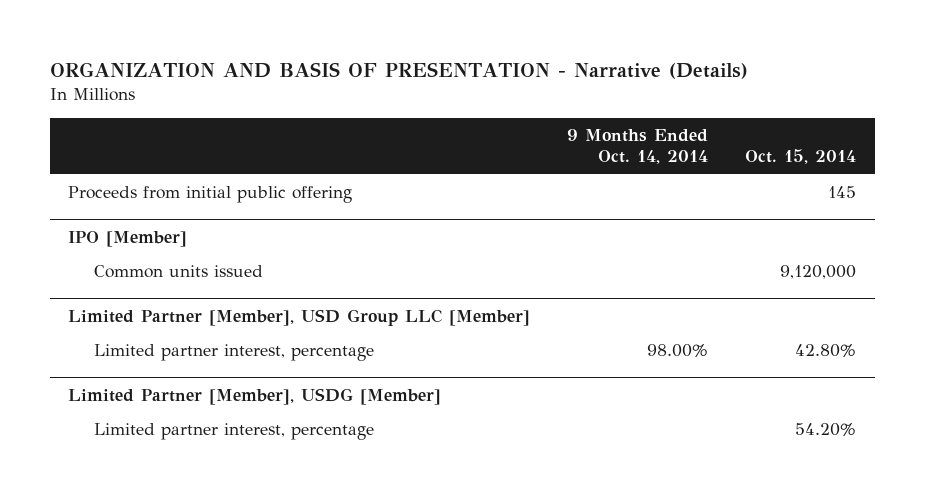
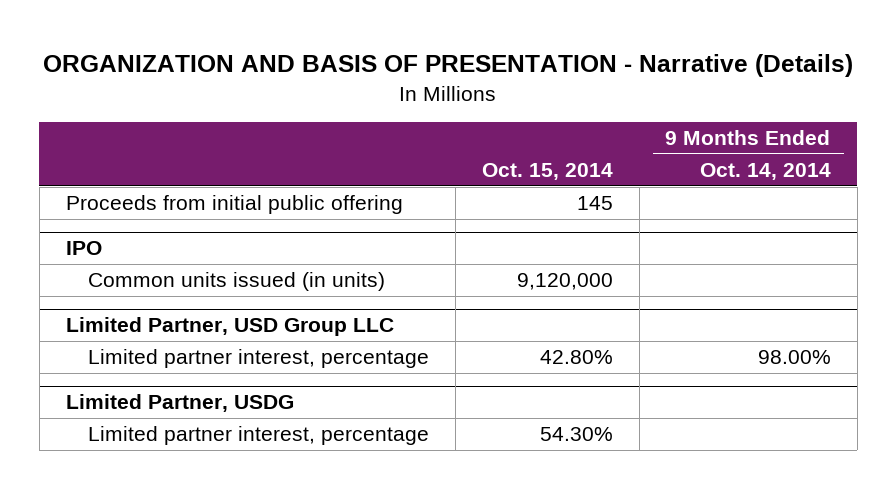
- | 9 Months Ended Oct. 14, 2014 | Oct. 15, 2014
+ | Oct. 15, 2014 | 9 Months Ended Oct. 14, 2014
- IPO [Member]
- Common units issued | | 9,120,000
- Limited Partner [Member], USD Group LLC [Member]
+ IPO
+ Common units issued (in units) | 9,120,000 |
+ Limited Partner, USD Group LLC
- Limited Partner [Member], USDG [Member]
- Limited partner interest, percentage | | 54.20%
+ Limited Partner, USDG
+ Limited partner interest, percentage | 54.30% |

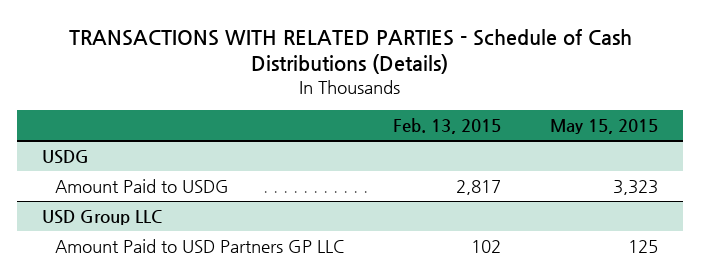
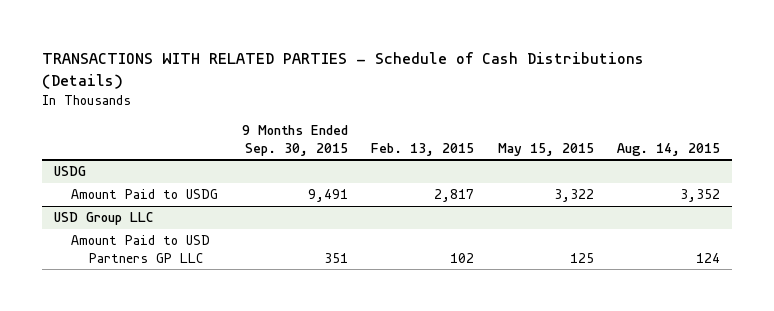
- | Feb. 13, 2015 | May 15, 2015
+ | 9 Months Ended Sep. 30, 2015 | Feb. 13, 2015 | May 15, 2015 | Aug. 14, 2015
@ USDG
- Amount Paid to USDG | 2,817 | 3,323
+ Amount Paid to USDG | 9,491 | 2,817 | 3,322 | 3,352

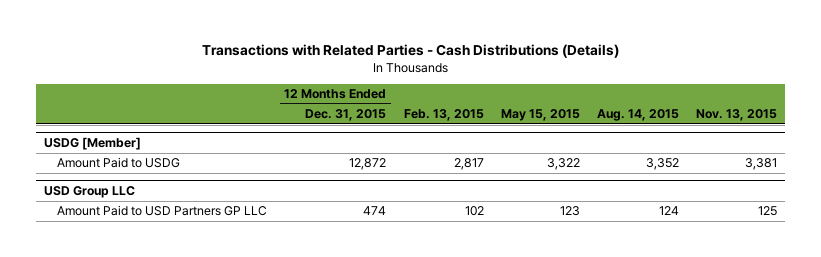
- TRANSACTIONS WITH RELATED PARTIES - Schedule of Cash Distributions (Details)
+ Transactions with Related Parties - Cash Distributions (Details)
- | 9 Months Ended Sep. 30, 2015 | Feb. 13, 2015 | May 15, 2015 | Aug. 14, 2015
+ | 12 Months Ended Dec. 31, 2015 | Feb. 13, 2015 | May 15, 2015 | Aug. 14, 2015 | Nov. 13, 2015
- USDG
+ USDG [Member]
@ USD Group LLC
- Amount Paid to USD Partners GP LLC | 351 | 102 | 125 | 124
+ Amount Paid to USD Partners GP LLC | 474 | 102 | 123 | 124 | 125

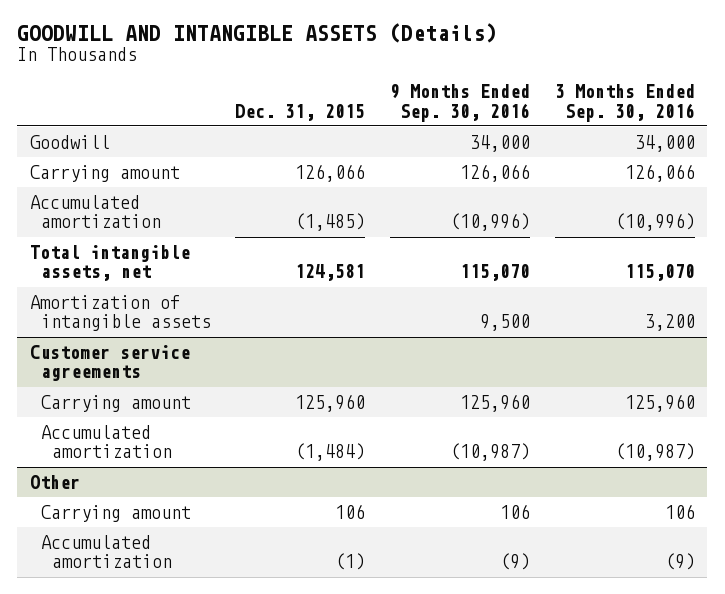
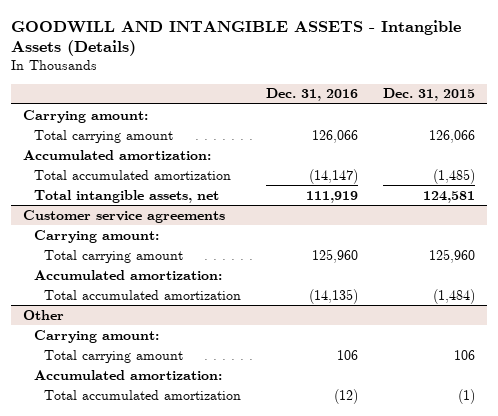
- GOODWILL AND INTANGIBLE ASSETS (Details)
+ GOODWILL AND INTANGIBLE ASSETS - Intangible Assets (Details)
- | Dec. 31, 2015 | 9 Months Ended Sep. 30, 2016 | 3 Months Ended Sep. 30, 2016
+ | Dec. 31, 2016 | Dec. 31, 2015
- Goodwill | | 34,000 | 34,000
- Carrying amount | 126,066 | 126,066 | 126,066
- Accumulated amortization | (1,485) | (10,996) | (10,996)
+ Carrying amount:
+ Total carrying amount | 126,066 | 126,066
+ Accumulated amortization:
+ Total accumulated amortization | (14,147) | (1,485)
- Amortization of intangible assets | | 9,500 | 3,200
@ Customer service agreements
- Carrying amount | 125,960 | 125,960 | 125,960
- Accumulated amortization | (1,484) | (10,987) | (10,987)
+ Carrying amount:
+ Total carrying amount | 125,960 | 125,960
+ Accumulated amortization:
+ Total accumulated amortization | (14,135) | (1,484)
@ Other
- Carrying amount | 106 | 106 | 106
- Accumulated amortization | (1) | (9) | (9)
+ Carrying amount:
+ Total carrying amount | 106 | 106
+ Accumulated amortization:
+ Total accumulated amortization | (12) | (1)

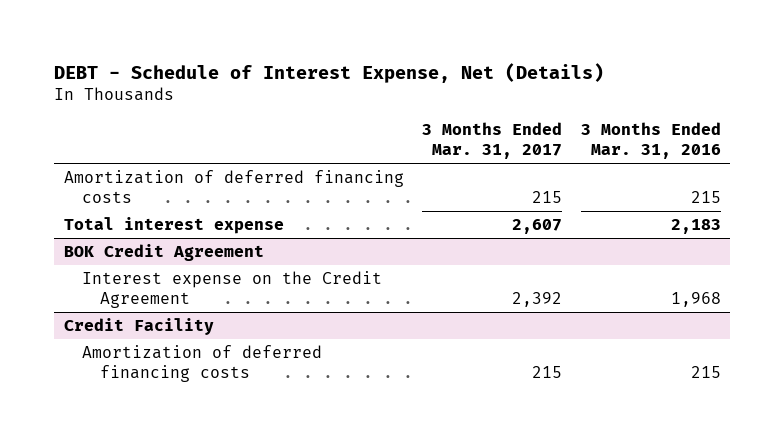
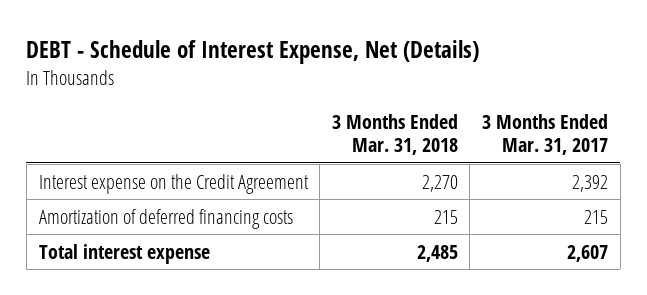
- | 3 Months Ended Mar. 31, 2017 | 3 Months Ended Mar. 31, 2016
+ | 3 Months Ended Mar. 31, 2018 | 3 Months Ended Mar. 31, 2017
- Amortization of deferred financing costs | 215 | 215
- BOK Credit Agreement
- Credit Facility
moved down: Total interest expense | 2,485 | 2,607

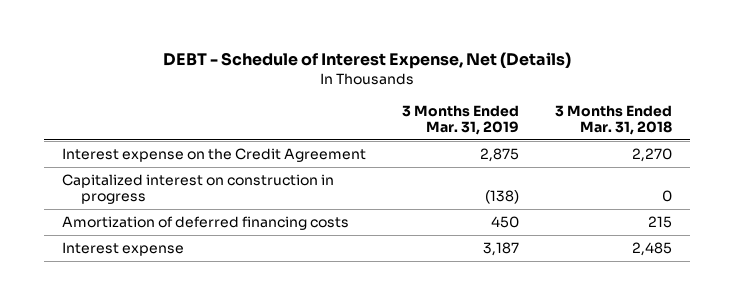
- | 3 Months Ended Mar. 31, 2018 | 3 Months Ended Mar. 31, 2017
+ | 3 Months Ended Mar. 31, 2019 | 3 Months Ended Mar. 31, 2018
+ Capitalized interest on construction in progress | (138) | 0
- Total interest expense | 2,485 | 2,607
+ Interest expense | 3,187 | 2,485

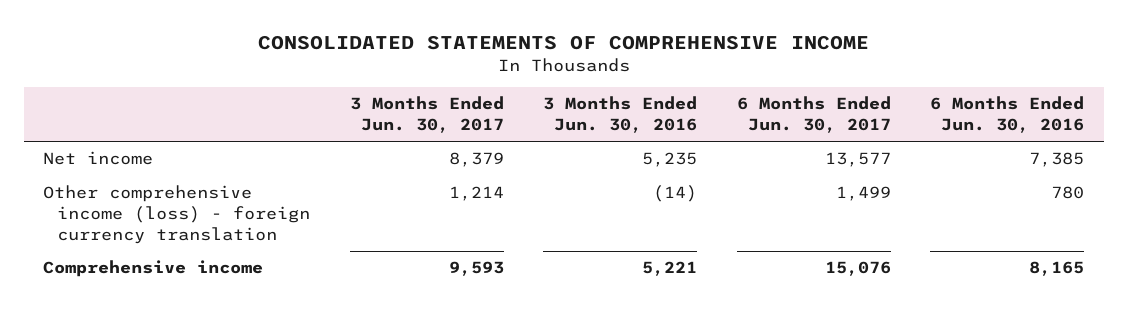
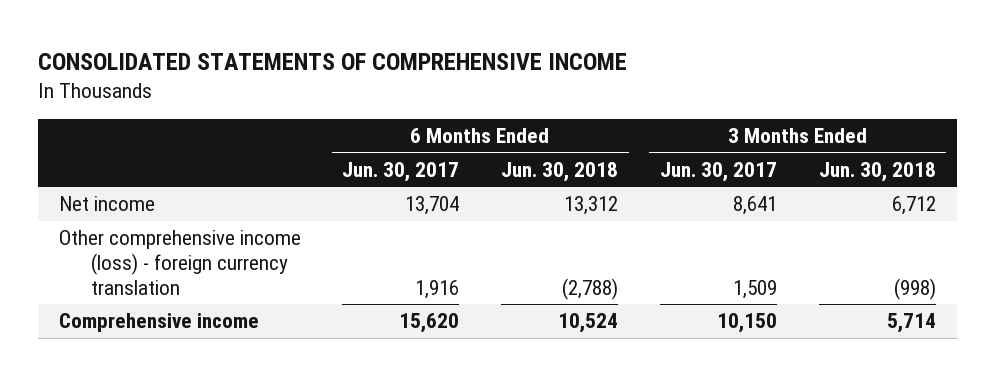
- | 3 Months Ended Jun. 30, 2017 | 3 Months Ended Jun. 30, 2016 | 6 Months Ended Jun. 30, 2017 | 6 Months Ended Jun. 30, 2016
+ | 6 Months Ended Jun. 30, 2017 | 6 Months Ended Jun. 30, 2018 | 3 Months Ended Jun. 30, 2017 | 3 Months Ended Jun. 30, 2018
- Net income | 8,379 | 5,235 | 13,577 | 7,385
- Other comprehensive income (loss) - foreign currency translation | 1,214 | (14) | 1,499 | 780
- Comprehensive income | 9,593 | 5,221 | 15,076 | 8,165
+ Net income | 13,704 | 13,312 | 8,641 | 6,712
+ Other comprehensive income (loss) - foreign currency translation | 1,916 | (2,788) | 1,509 | (998)
+ Comprehensive income | 15,620 | 10,524 | 10,150 | 5,714

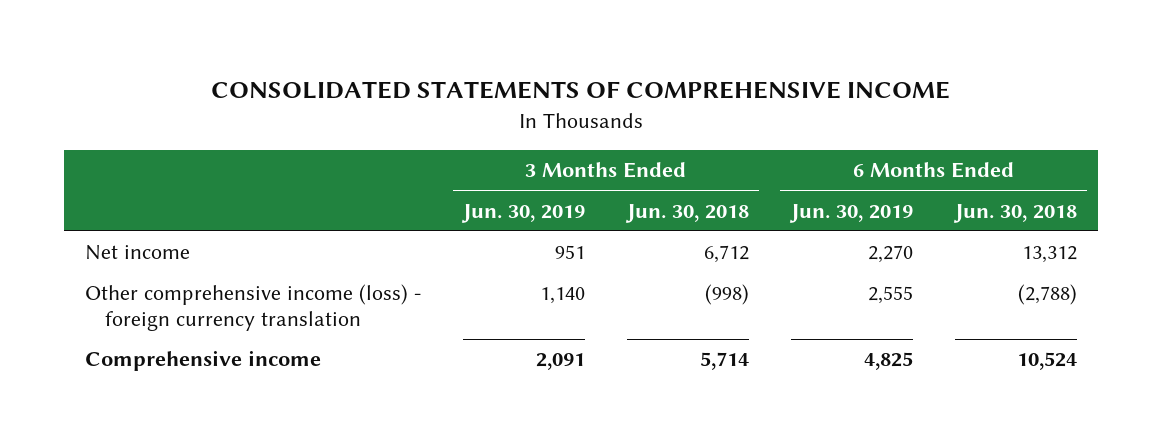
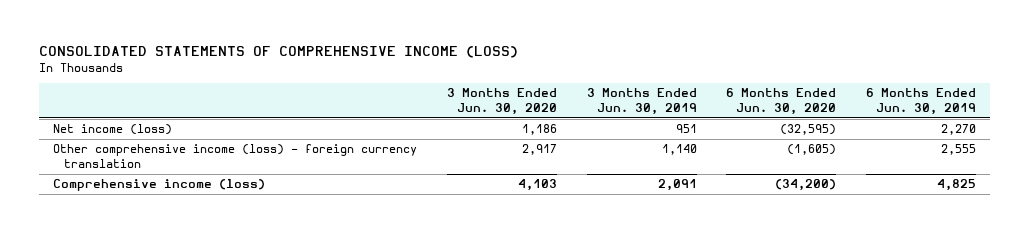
- CONSOLIDATED STATEMENTS OF COMPREHENSIVE INCOME
+ CONSOLIDATED STATEMENTS OF COMPREHENSIVE INCOME (LOSS)
- | 3 Months Ended Jun. 30, 2019 | 3 Months Ended Jun. 30, 2018 | 6 Months Ended Jun. 30, 2019 | 6 Months Ended Jun. 30, 2018
+ | 3 Months Ended Jun. 30, 2020 | 3 Months Ended Jun. 30, 2019 | 6 Months Ended Jun. 30, 2020 | 6 Months Ended Jun. 30, 2019
- Net income | 951 | 6,712 | 2,270 | 13,312
+ Net income (loss) | 1,186 | 951 | (32,595) | 2,270
- Comprehensive income | 2,091 | 5,714 | 4,825 | 10,524
+ Comprehensive income (loss) | 4,103 | 2,091 | (34,200) | 4,825

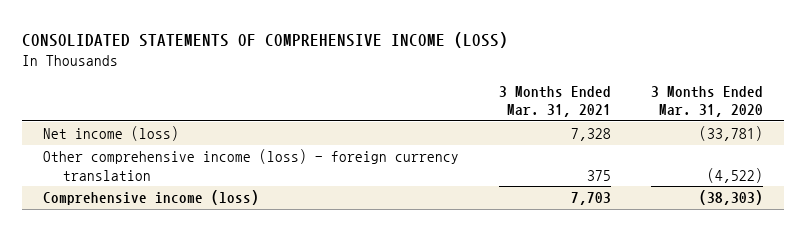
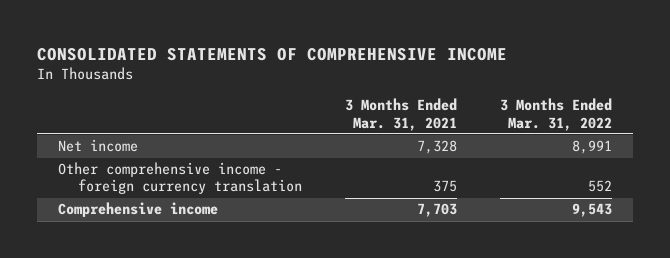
- CONSOLIDATED STATEMENTS OF COMPREHENSIVE INCOME (LOSS)
+ CONSOLIDATED STATEMENTS OF COMPREHENSIVE INCOME
- | 3 Months Ended Mar. 31, 2021 | 3 Months Ended Mar. 31, 2020
+ | 3 Months Ended Mar. 31, 2021 | 3 Months Ended Mar. 31, 2022
- Net income (loss) | 7,328 | (33,781)
- Other comprehensive income (loss) - foreign currency translation | 375 | (4,522)
- Comprehensive income (loss) | 7,703 | (38,303)
+ Net income | 7,328 | 8,991
+ Other comprehensive income - foreign currency translation | 375 | 552
+ Comprehensive income | 7,703 | 9,543

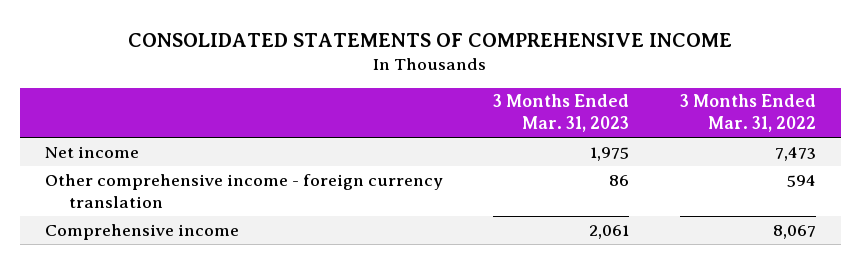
- | 3 Months Ended Mar. 31, 2021 | 3 Months Ended Mar. 31, 2022
+ | 3 Months Ended Mar. 31, 2023 | 3 Months Ended Mar. 31, 2022
- Net income | 7,328 | 8,991
- Other comprehensive income - foreign currency translation | 375 | 552
- Comprehensive income | 7,703 | 9,543
+ Net income | 1,975 | 7,473
+ Other comprehensive income - foreign currency translation | 86 | 594
+ Comprehensive income | 2,061 | 8,067

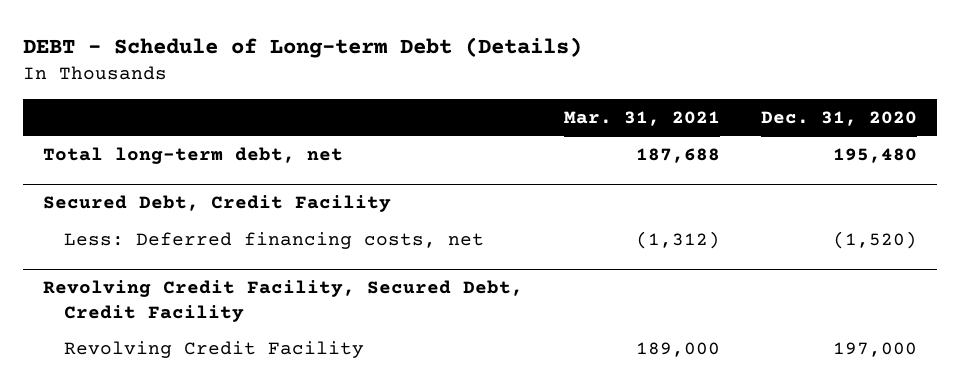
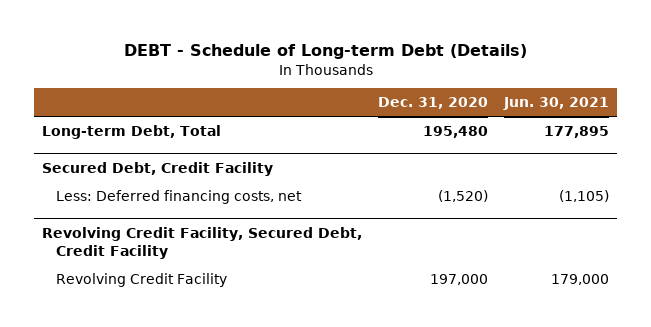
- | Mar. 31, 2021 | Dec. 31, 2020
+ | Dec. 31, 2020 | Jun. 30, 2021
- Total long-term debt, net | 187,688 | 195,480
+ Long-term Debt, Total | 195,480 | 177,895

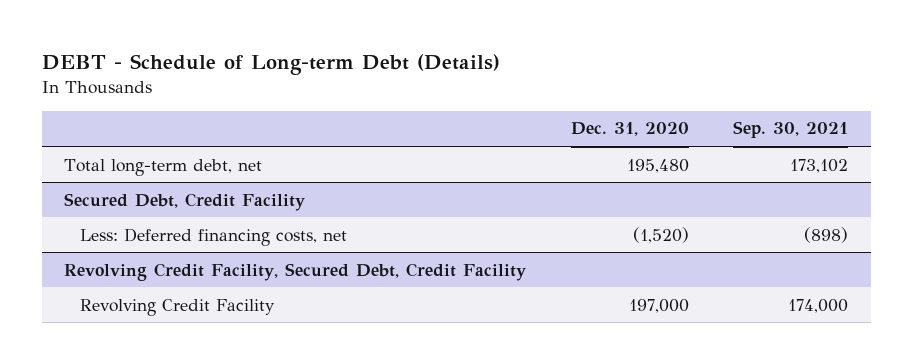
- | Dec. 31, 2020 | Jun. 30, 2021
+ | Dec. 31, 2020 | Sep. 30, 2021
- Long-term Debt, Total | 195,480 | 177,895
+ Total long-term debt, net | 195,480 | 173,102

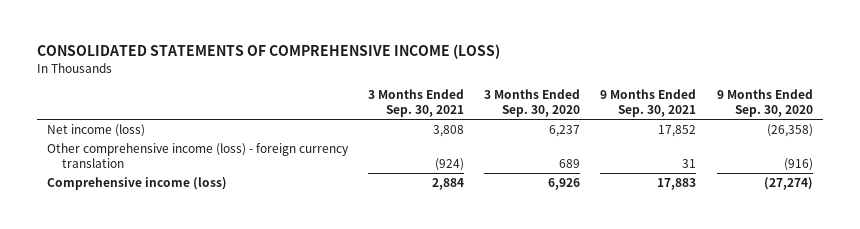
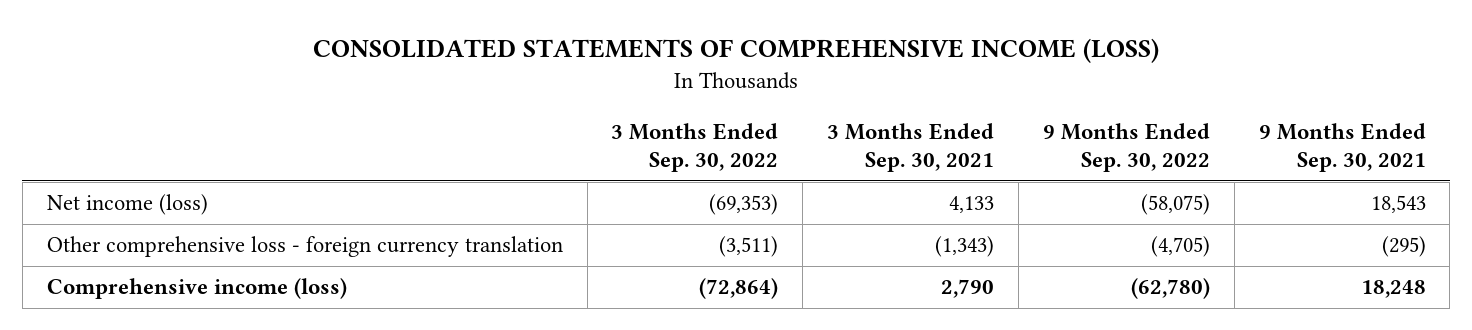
- | 3 Months Ended Sep. 30, 2021 | 3 Months Ended Sep. 30, 2020 | 9 Months Ended Sep. 30, 2021 | 9 Months Ended Sep. 30, 2020
+ | 3 Months Ended Sep. 30, 2022 | 3 Months Ended Sep. 30, 2021 | 9 Months Ended Sep. 30, 2022 | 9 Months Ended Sep. 30, 2021
- Net income (loss) | 3,808 | 6,237 | 17,852 | (26,358)
- Other comprehensive income (loss) - foreign currency translation | (924) | 689 | 31 | (916)
- Comprehensive income (loss) | 2,884 | 6,926 | 17,883 | (27,274)
+ Net income (loss) | (69,353) | 4,133 | (58,075) | 18,543
+ Other comprehensive loss - foreign currency translation | (3,511) | (1,343) | (4,705) | (295)
+ Comprehensive income (loss) | (72,864) | 2,790 | (62,780) | 18,248

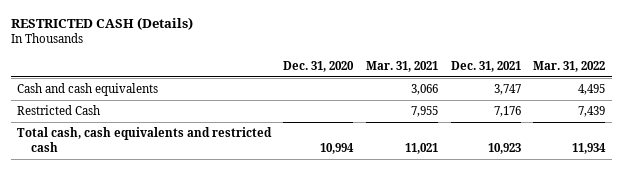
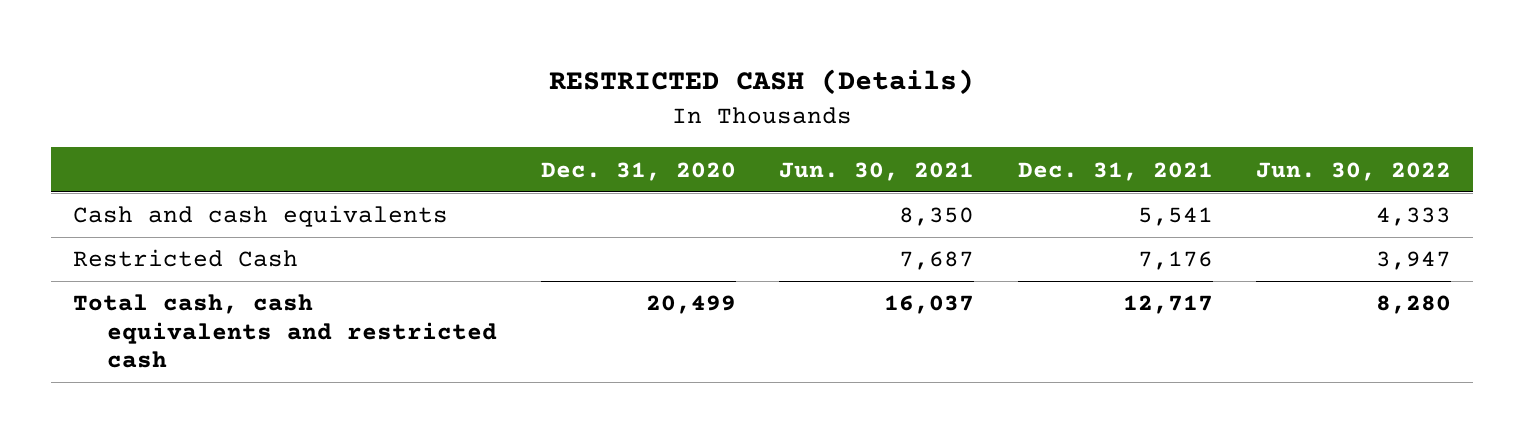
- | Dec. 31, 2020 | Mar. 31, 2021 | Dec. 31, 2021 | Mar. 31, 2022
+ | Dec. 31, 2020 | Jun. 30, 2021 | Dec. 31, 2021 | Jun. 30, 2022
- Cash and cash equivalents | | 3,066 | 3,747 | 4,495
+ Cash and cash equivalents | | 8,350 | 5,541 | 4,333
- Total cash, cash equivalents and restricted cash | 10,994 | 11,021 | 10,923 | 11,934
+ Total cash, cash equivalents and restricted cash | 20,499 | 16,037 | 12,717 | 8,280

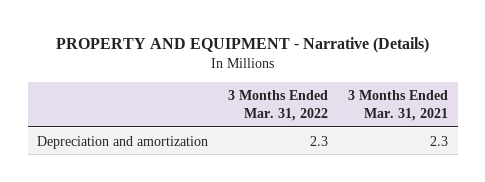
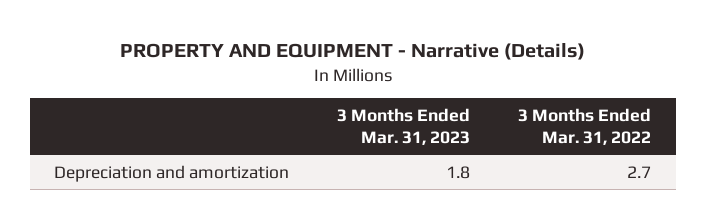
- | 3 Months Ended Mar. 31, 2022 | 3 Months Ended Mar. 31, 2021
+ | 3 Months Ended Mar. 31, 2023 | 3 Months Ended Mar. 31, 2022
- Depreciation and amortization | 2.3 | 2.3
+ Depreciation and amortization | 1.8 | 2.7

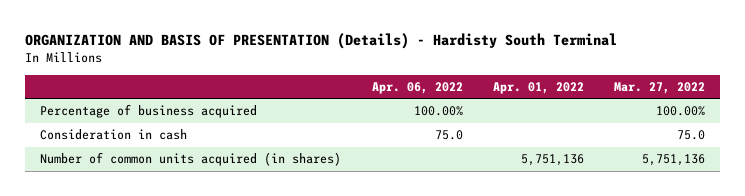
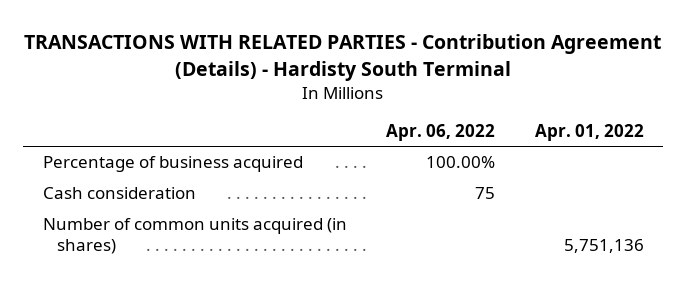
- ORGANIZATION AND BASIS OF PRESENTATION (Details) - Hardisty South Terminal
+ TRANSACTIONS WITH RELATED PARTIES - Contribution Agreement (Details) - Hardisty South Terminal
- | Apr. 06, 2022 | Apr. 01, 2022 | Mar. 27, 2022
+ | Apr. 06, 2022 | Apr. 01, 2022
- Consideration in cash | 75.0 | | 75.0
+ Cash consideration | 75 |

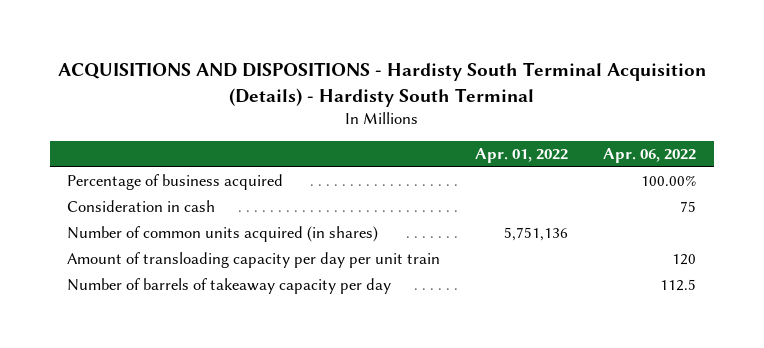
- TRANSACTIONS WITH RELATED PARTIES - Contribution Agreement (Details) - Hardisty South Terminal
+ ACQUISITIONS AND DISPOSITIONS - Hardisty South Terminal Acquisition (Details) - Hardisty South Terminal
- | Apr. 06, 2022 | Apr. 01, 2022
+ | Apr. 01, 2022 | Apr. 06, 2022
- Cash consideration | 75 |
+ Consideration in cash | | 75
+ Amount of transloading capacity per day per unit train | | 120
+ Number of barrels of takeaway capacity per day | | 112.5

